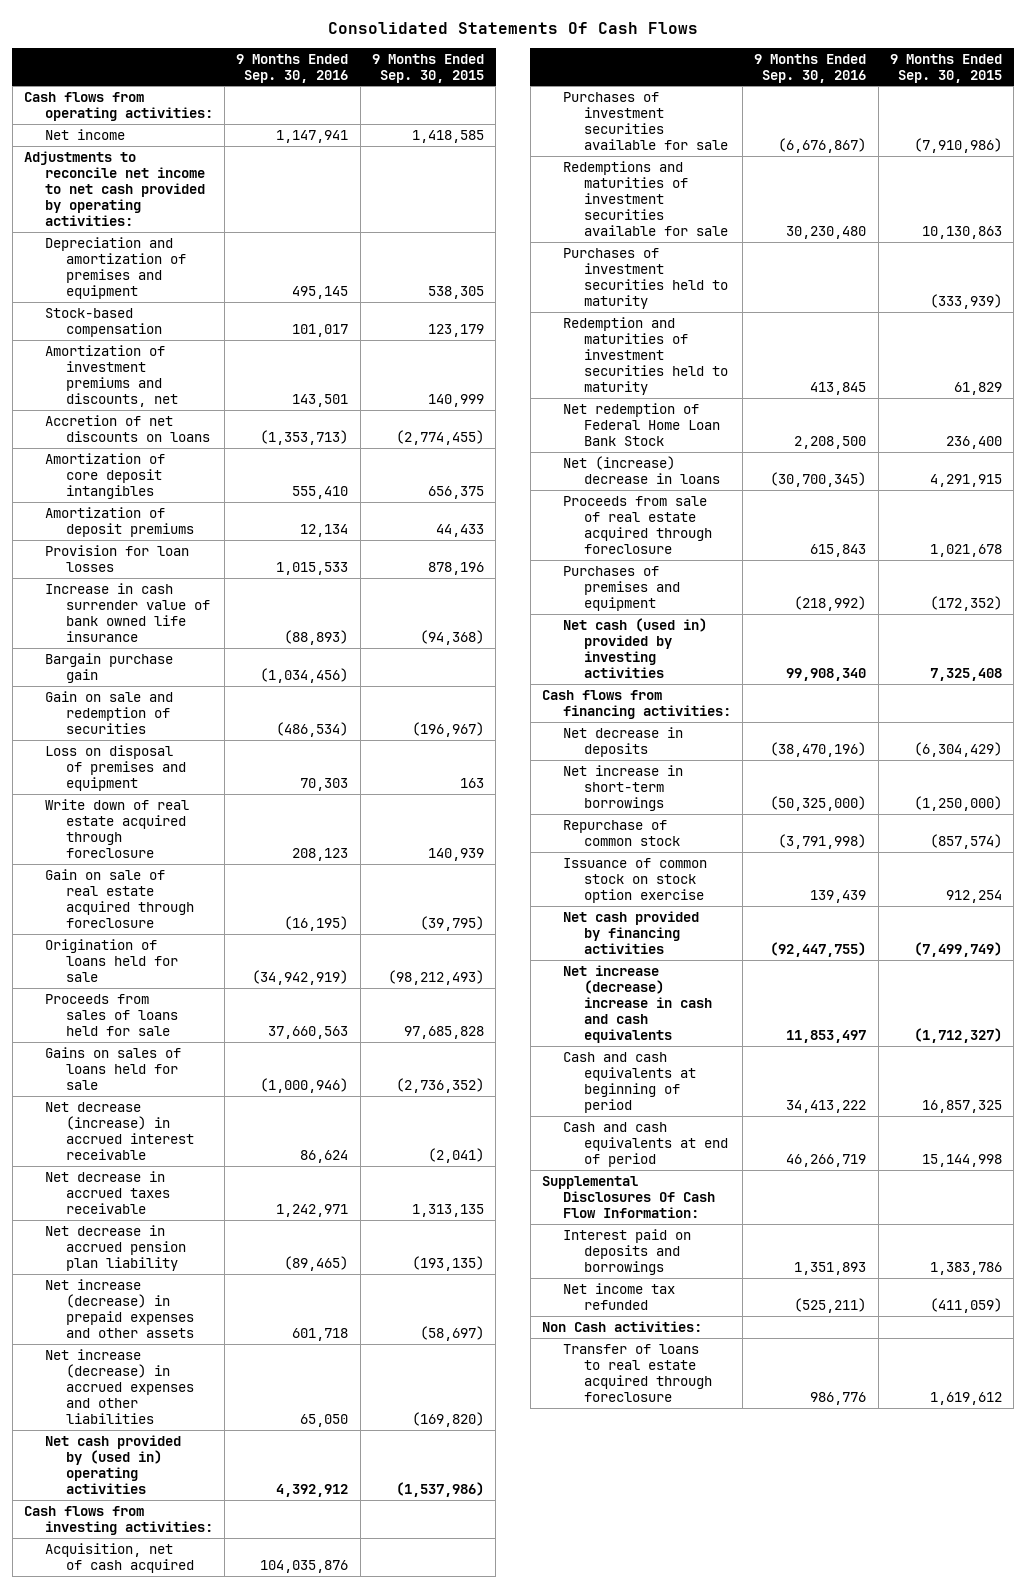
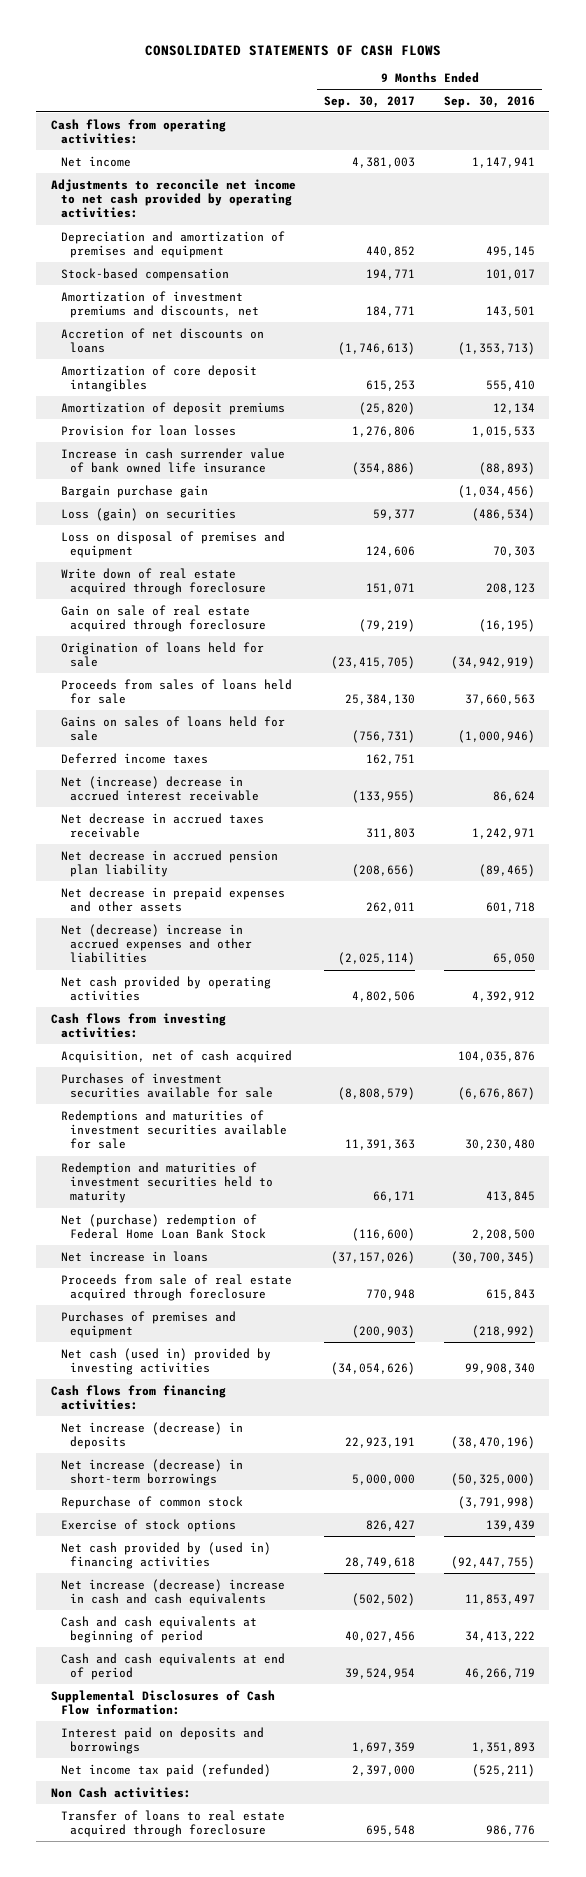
- Consolidated Statements Of Cash Flows
+ CONSOLIDATED STATEMENTS OF CASH FLOWS
- | 9 Months Ended Sep. 30, 2016 | 9 Months Ended Sep. 30, 2015
+ | 9 Months Ended Sep. 30, 2017 | 9 Months Ended Sep. 30, 2016
- Gain on sale and redemption of securities | (486,534) | (196,967)
+ Loss (gain) on securities | 59,377 | (486,534)
- Net decrease (increase) in accrued interest receivable | 86,624 | (2,041)
+ Deferred income taxes | 162,751 |
+ Net (increase) decrease in accrued interest receivable | (133,955) | 86,624
- Net increase (decrease) in prepaid expenses and other assets | 601,718 | (58,697)
- Net increase (decrease) in accrued expenses and other liabilities | 65,050 | (169,820)
- Net cash provided by (used in) operating activities | 4,392,912 | (1,537,986)
+ Net decrease in prepaid expenses and other assets | 262,011 | 601,718
+ Net (decrease) increase in accrued expenses and other liabilities | (2,025,114) | 65,050
+ Net cash provided by operating activities | 4,802,506 | 4,392,912
- Purchases of investment securities held to maturity | | (333,939)
- Net redemption of Federal Home Loan Bank Stock | 2,208,500 | 236,400
- Net (increase) decrease in loans | (30,700,345) | 4,291,915
+ Net (purchase) redemption of Federal Home Loan Bank Stock | (116,600) | 2,208,500
+ Net increase in loans | (37,157,026) | (30,700,345)
- Net decrease in deposits | (38,470,196) | (6,304,429)
- Net increase in short-term borrowings | (50,325,000) | (1,250,000)
+ Net increase (decrease) in deposits | 22,923,191 | (38,470,196)
+ Net increase (decrease) in short-term borrowings | 5,000,000 | (50,325,000)
- Issuance of common stock on stock option exercise | 139,439 | 912,254
- Net cash provided by financing activities | (92,447,755) | (7,499,749)
+ Exercise of stock options | 826,427 | 139,439
+ Net cash provided by (used in) financing activities | 28,749,618 | (92,447,755)
- Supplemental Disclosures Of Cash Flow Information:
+ Supplemental Disclosures of Cash Flow information:
- Net income tax refunded | (525,211) | (411,059)
+ Net income tax paid (refunded) | 2,397,000 | (525,211)

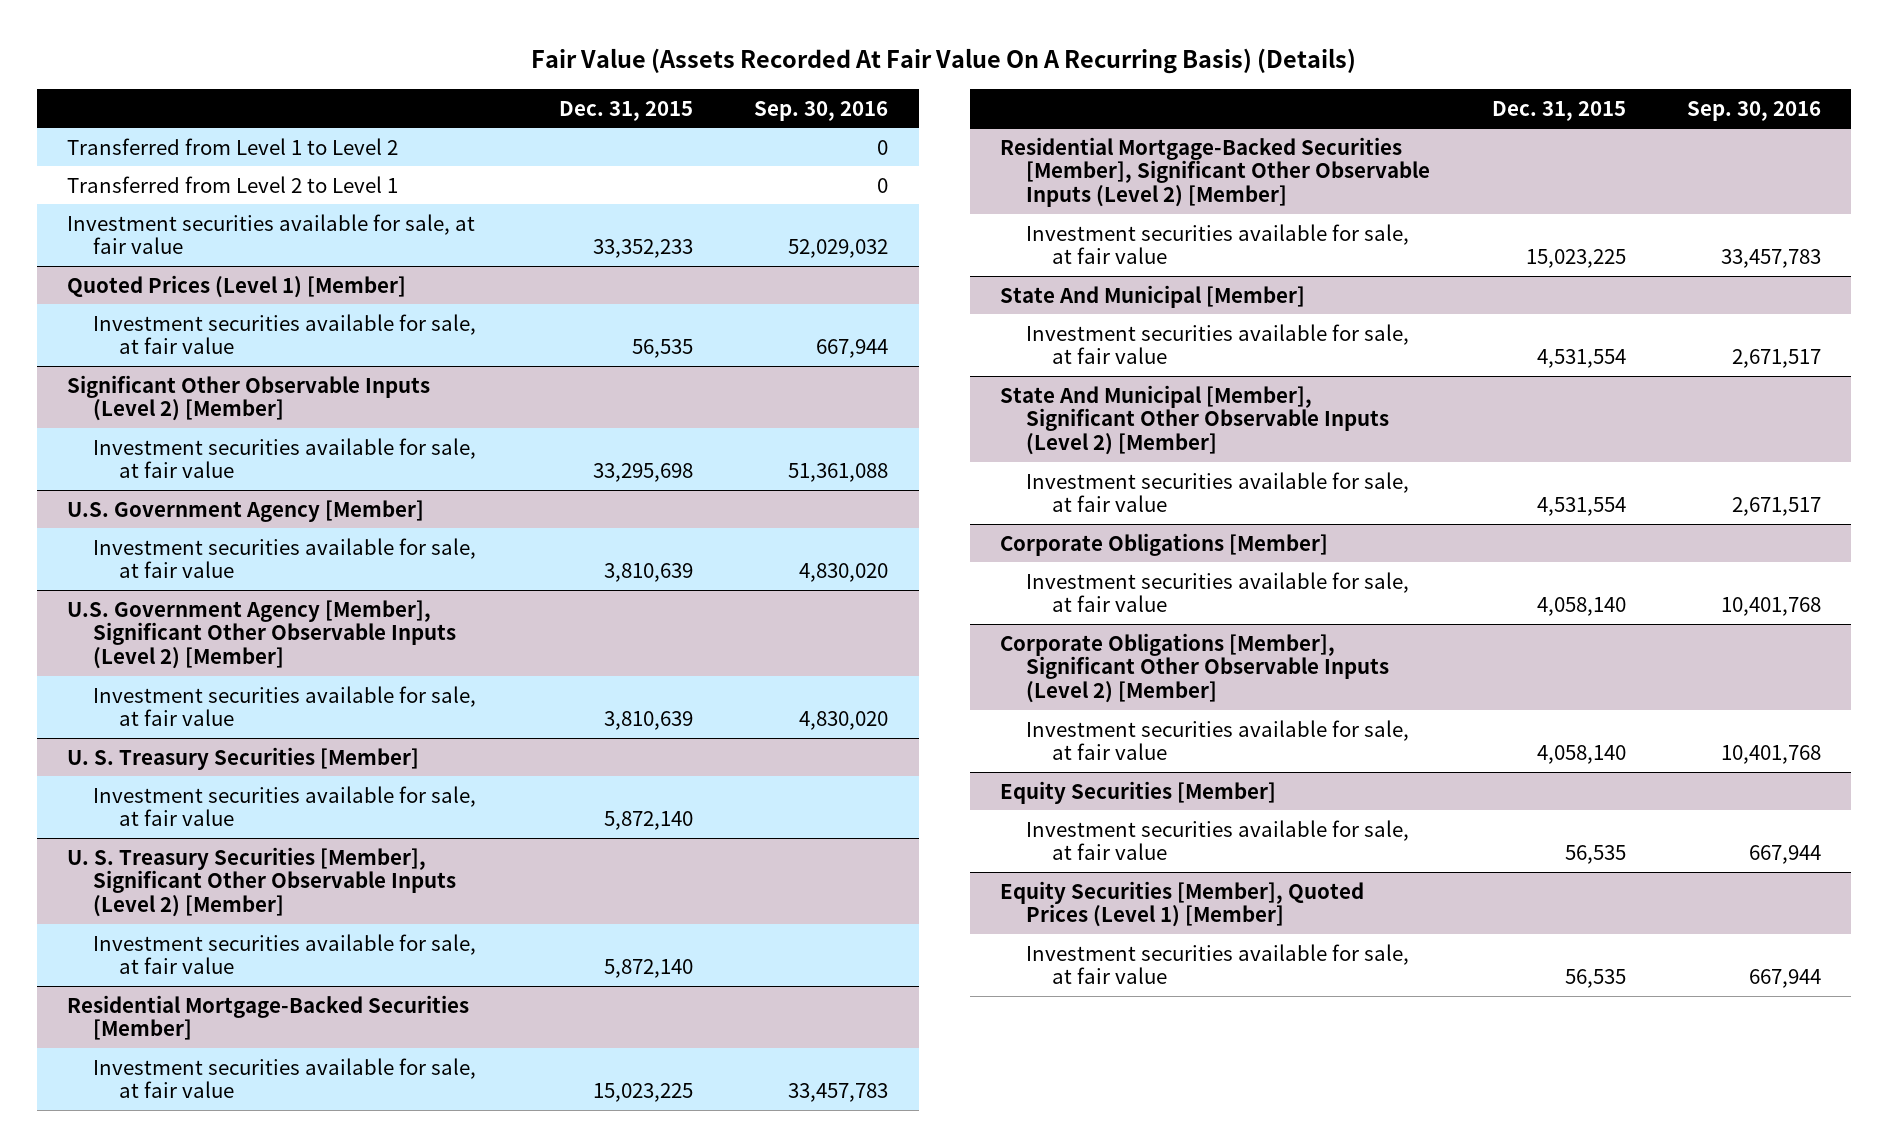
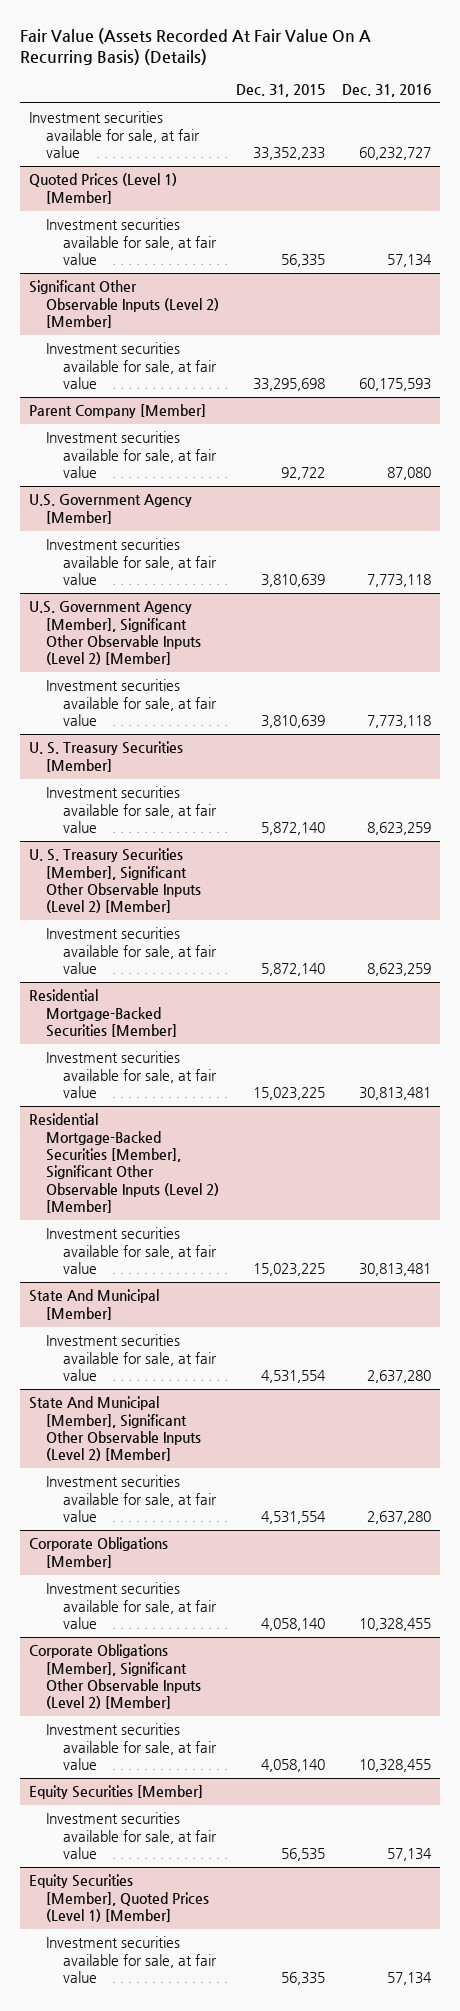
- | Dec. 31, 2015 | Sep. 30, 2016
+ | Dec. 31, 2015 | Dec. 31, 2016
- Transferred from Level 1 to Level 2 | | 0
- Transferred from Level 2 to Level 1 | | 0
@ Quoted Prices (Level 1) [Member]
- Investment securities available for sale, at fair value | 56,535 | 667,944
+ Investment securities available for sale, at fair value | 56,335 | 57,134
+ Parent Company [Member]
+ Investment securities available for sale, at fair value | 92,722 | 87,080
@ Equity Securities [Member], Quoted Prices (Level 1) [Member]
- Investment securities available for sale, at fair value | 56,535 | 667,944
+ Investment securities available for sale, at fair value | 56,335 | 57,134

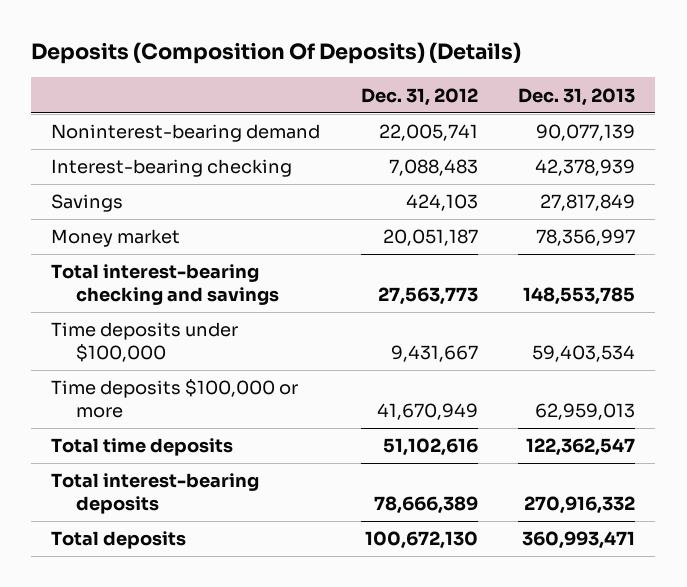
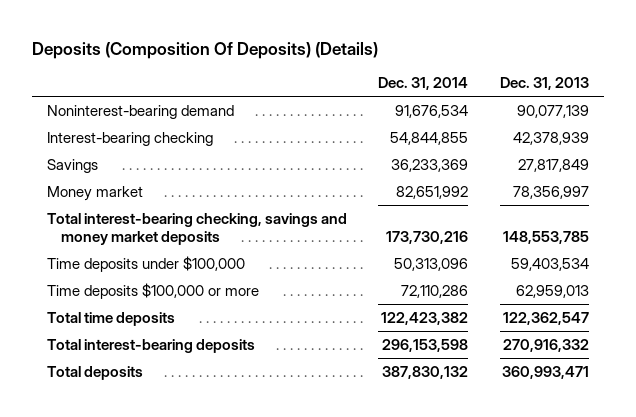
- | Dec. 31, 2012 | Dec. 31, 2013
+ | Dec. 31, 2014 | Dec. 31, 2013
- Total interest-bearing checking and savings | 27,563,773 | 148,553,785
+ Total interest-bearing checking, savings and money market deposits | 173,730,216 | 148,553,785

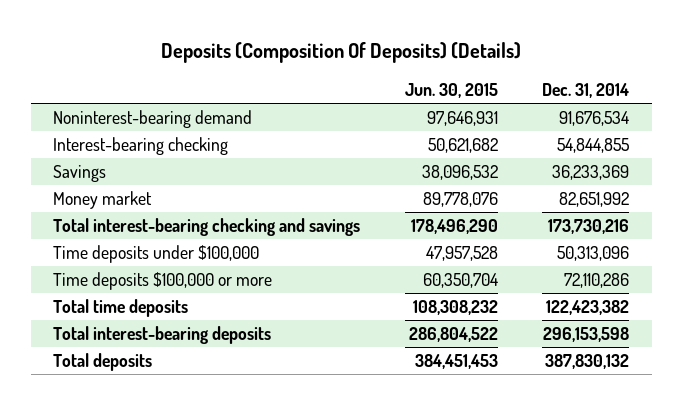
- | Dec. 31, 2014 | Dec. 31, 2013
+ | Jun. 30, 2015 | Dec. 31, 2014
- Total interest-bearing checking, savings and money market deposits | 173,730,216 | 148,553,785
+ Total interest-bearing checking and savings | 178,496,290 | 173,730,216

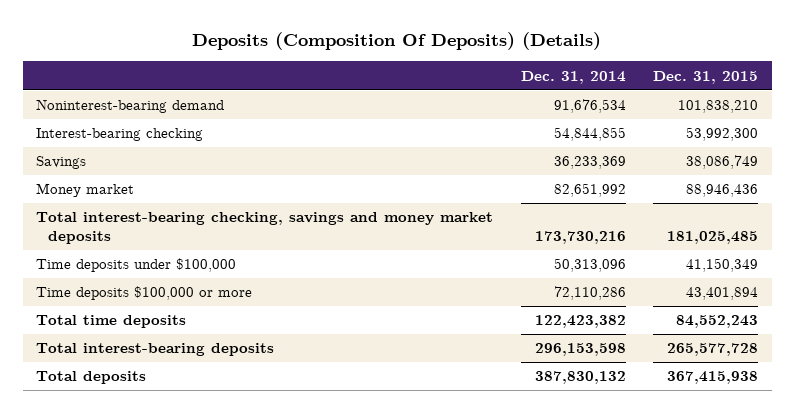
- | Jun. 30, 2015 | Dec. 31, 2014
+ | Dec. 31, 2014 | Dec. 31, 2015
- Total interest-bearing checking and savings | 178,496,290 | 173,730,216
+ Total interest-bearing checking, savings and money market deposits | 173,730,216 | 181,025,485

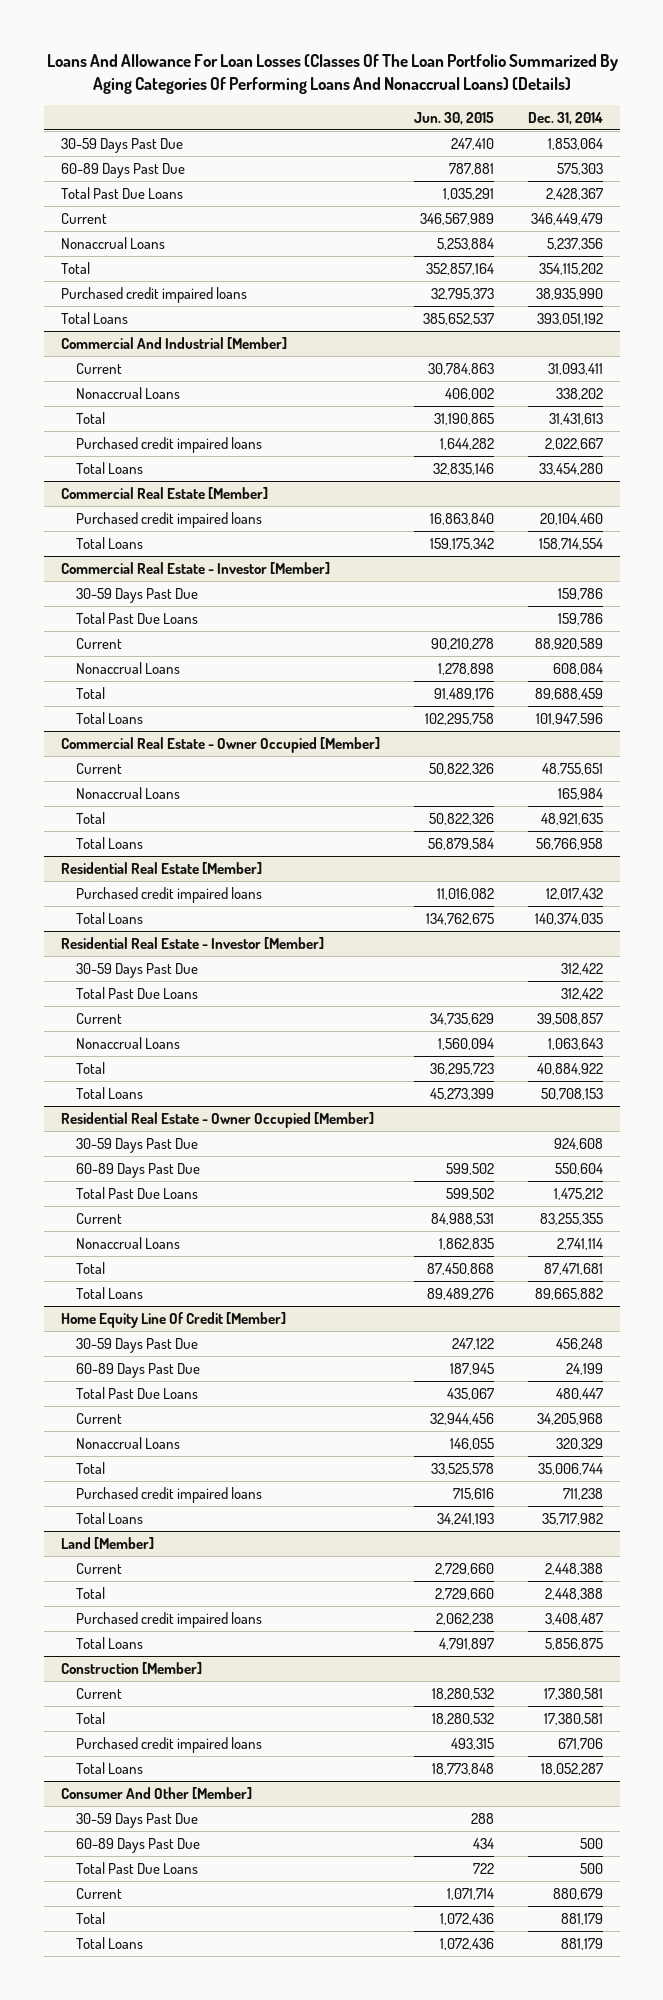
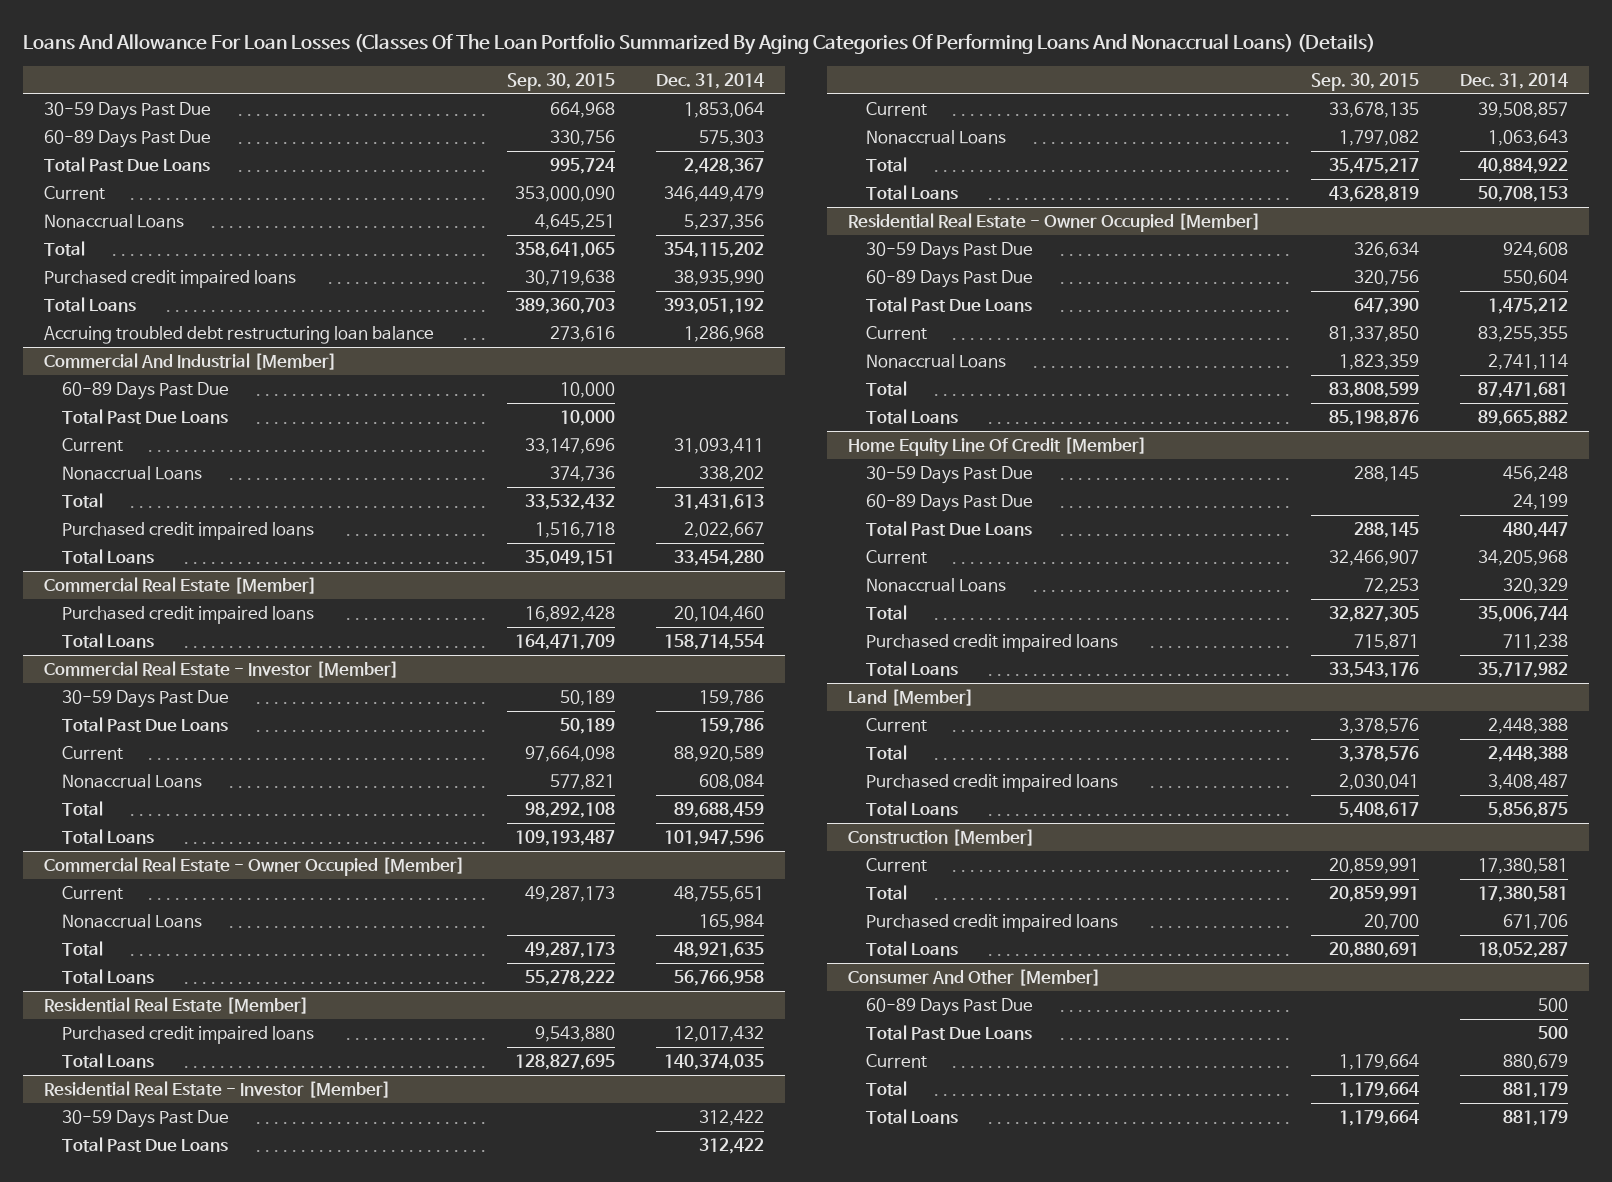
- | Jun. 30, 2015 | Dec. 31, 2014
+ | Sep. 30, 2015 | Dec. 31, 2014
+ Accruing troubled debt restructuring loan balance | 273,616 | 1,286,968
@ Commercial And Industrial [Member]
+ 60-89 Days Past Due | 10,000 |
+ Total Past Due Loans | 10,000 |
@ Consumer And Other [Member]
- 30-59 Days Past Due | 288 |

